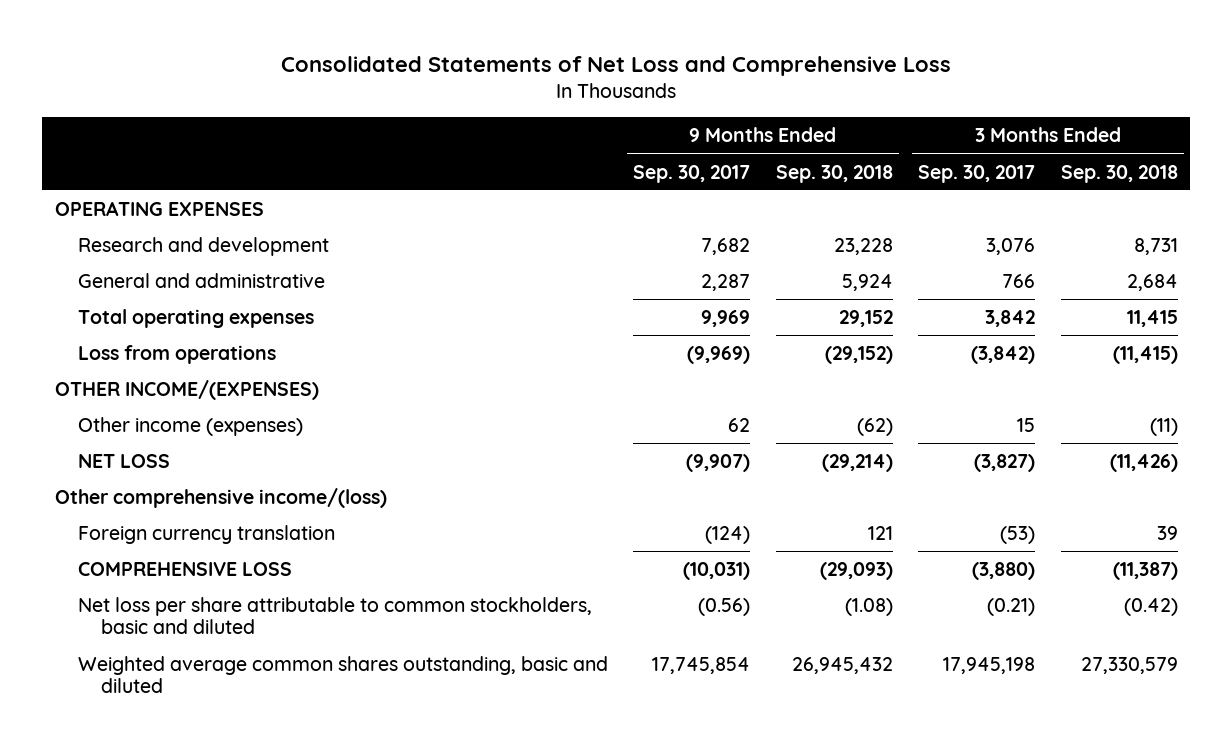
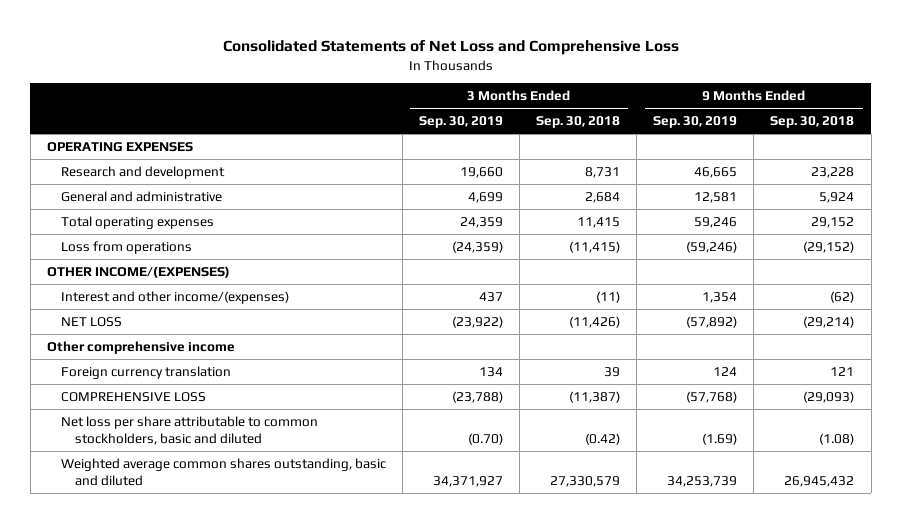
- | 9 Months Ended Sep. 30, 2017 | 9 Months Ended Sep. 30, 2018 | 3 Months Ended Sep. 30, 2017 | 3 Months Ended Sep. 30, 2018
+ | 3 Months Ended Sep. 30, 2019 | 3 Months Ended Sep. 30, 2018 | 9 Months Ended Sep. 30, 2019 | 9 Months Ended Sep. 30, 2018
- Other income (expenses) | 62 | (62) | 15 | (11)
+ Interest and other income/(expenses) | 437 | (11) | 1,354 | (62)
- Other comprehensive income/(loss)
+ Other comprehensive income

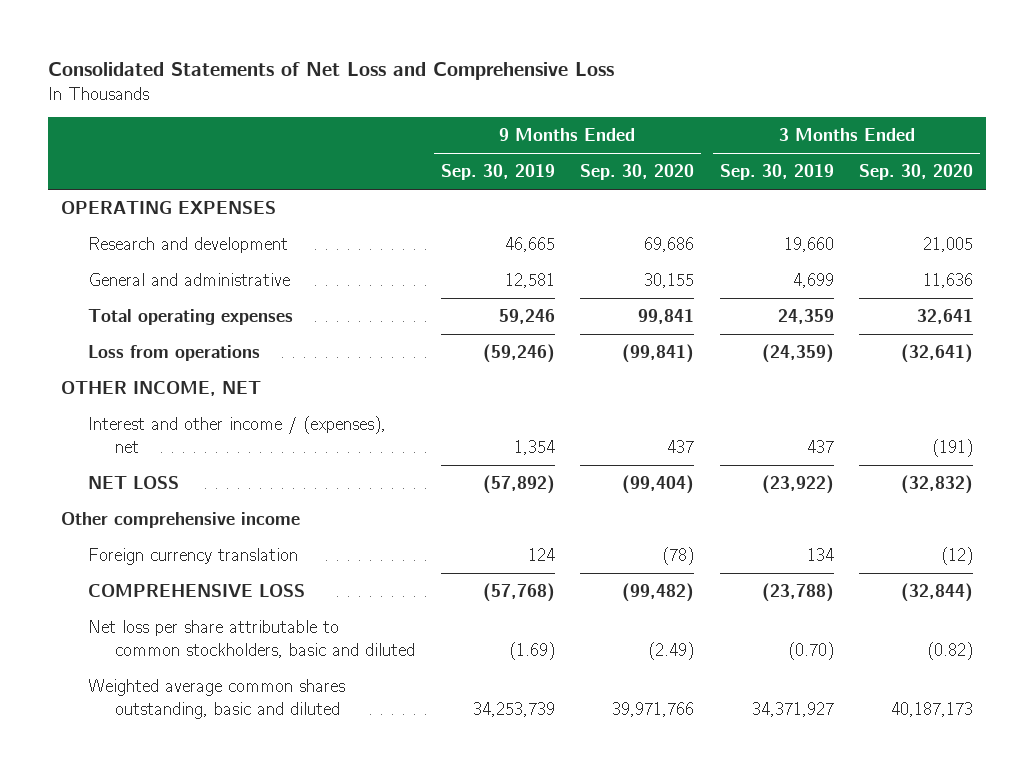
- | 3 Months Ended Sep. 30, 2019 | 3 Months Ended Sep. 30, 2018 | 9 Months Ended Sep. 30, 2019 | 9 Months Ended Sep. 30, 2018
+ | 9 Months Ended Sep. 30, 2019 | 9 Months Ended Sep. 30, 2020 | 3 Months Ended Sep. 30, 2019 | 3 Months Ended Sep. 30, 2020
- OTHER INCOME/(EXPENSES)
- Interest and other income/(expenses) | 437 | (11) | 1,354 | (62)
+ OTHER INCOME, NET
+ Interest and other income / (expenses), net | 1,354 | 437 | 437 | (191)

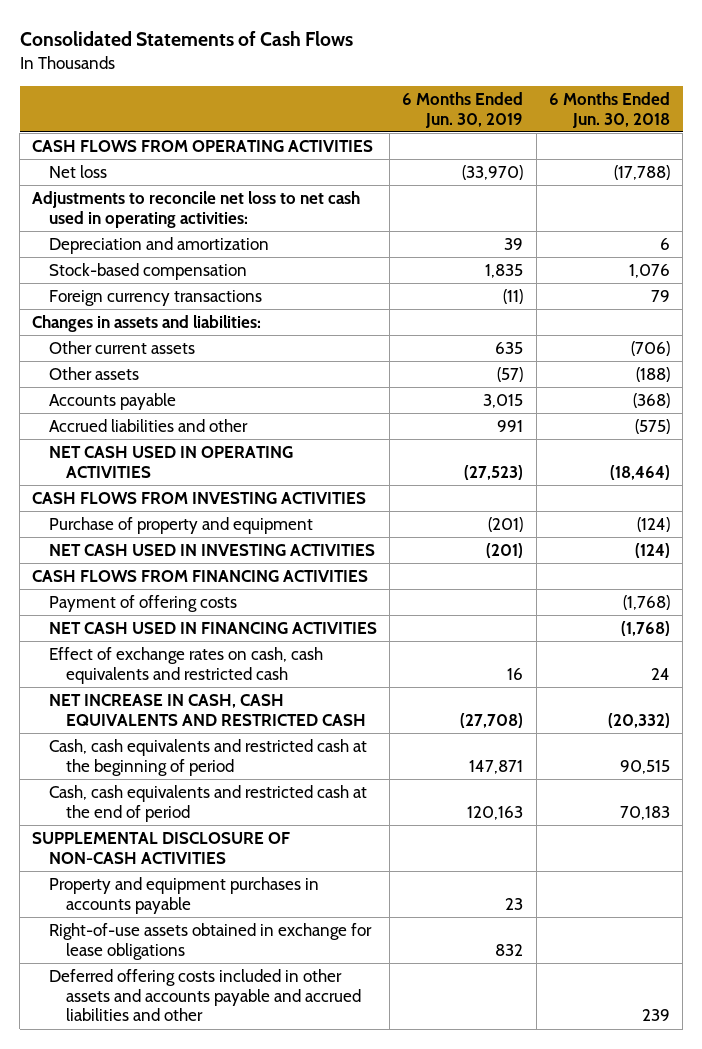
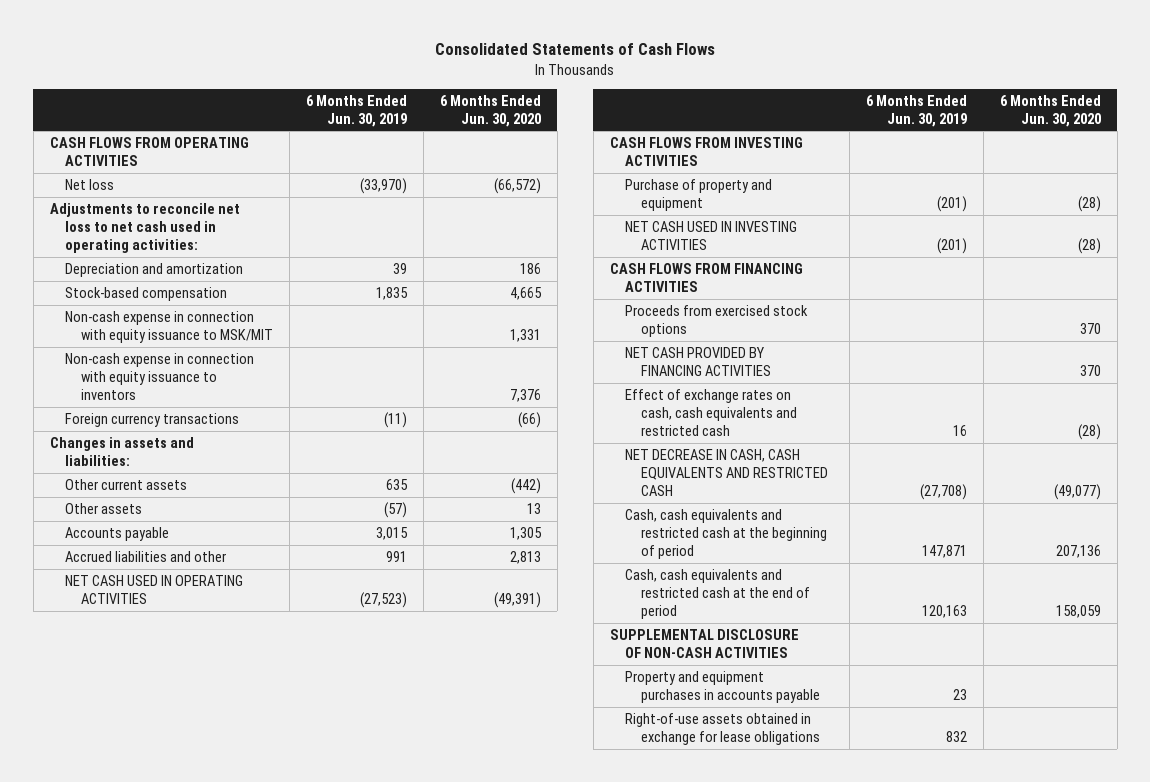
- | 6 Months Ended Jun. 30, 2019 | 6 Months Ended Jun. 30, 2018
+ | 6 Months Ended Jun. 30, 2019 | 6 Months Ended Jun. 30, 2020
+ Non-cash expense in connection with equity issuance to MSK/MIT | | 1,331
+ Non-cash expense in connection with equity issuance to inventors | | 7,376
- Payment of offering costs | | (1,768)
- NET CASH USED IN FINANCING ACTIVITIES | | (1,768)
+ Proceeds from exercised stock options | | 370
+ NET CASH PROVIDED BY FINANCING ACTIVITIES | | 370
- NET INCREASE IN CASH, CASH EQUIVALENTS AND RESTRICTED CASH | (27,708) | (20,332)
+ NET DECREASE IN CASH, CASH EQUIVALENTS AND RESTRICTED CASH | (27,708) | (49,077)
- Deferred offering costs included in other assets and accounts payable and accrued liabilities and other | | 239

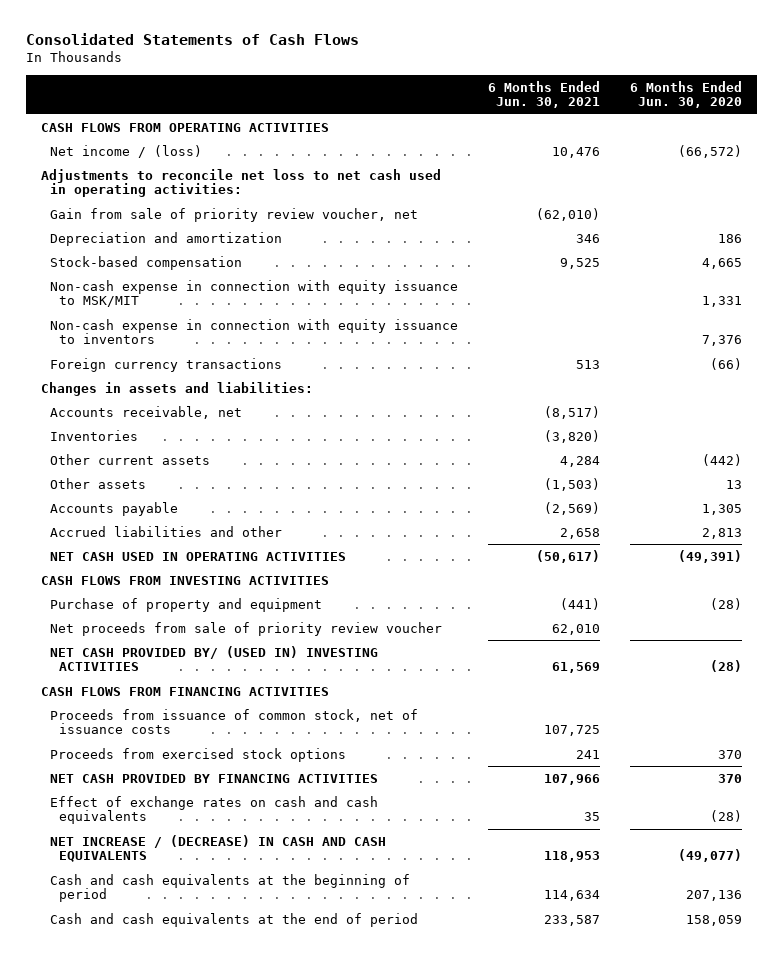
- | 6 Months Ended Jun. 30, 2019 | 6 Months Ended Jun. 30, 2020
+ | 6 Months Ended Jun. 30, 2021 | 6 Months Ended Jun. 30, 2020
- Net loss | (33,970) | (66,572)
+ Net income / (loss) | 10,476 | (66,572)
+ Gain from sale of priority review voucher, net | (62,010) |
+ Accounts receivable, net | (8,517) |
+ Inventories | (3,820) |
- NET CASH USED IN INVESTING ACTIVITIES | (201) | (28)
+ Net proceeds from sale of priority review voucher | 62,010 |
+ NET CASH PROVIDED BY/ (USED IN) INVESTING ACTIVITIES | 61,569 | (28)
+ Proceeds from issuance of common stock, net of issuance costs | 107,725 |
- Effect of exchange rates on cash, cash equivalents and restricted cash | 16 | (28)
- NET DECREASE IN CASH, CASH EQUIVALENTS AND RESTRICTED CASH | (27,708) | (49,077)
- Cash, cash equivalents and restricted cash at the beginning of period | 147,871 | 207,136
- Cash, cash equivalents and restricted cash at the end of period | 120,163 | 158,059
- SUPPLEMENTAL DISCLOSURE OF NON-CASH ACTIVITIES
- Property and equipment purchases in accounts payable | 23 |
- Right-of-use assets obtained in exchange for lease obligations | 832 |
+ Effect of exchange rates on cash and cash equivalents | 35 | (28)
+ NET INCREASE / (DECREASE) IN CASH AND CASH EQUIVALENTS | 118,953 | (49,077)
+ Cash and cash equivalents at the beginning of period | 114,634 | 207,136
+ Cash and cash equivalents at the end of period | 233,587 | 158,059

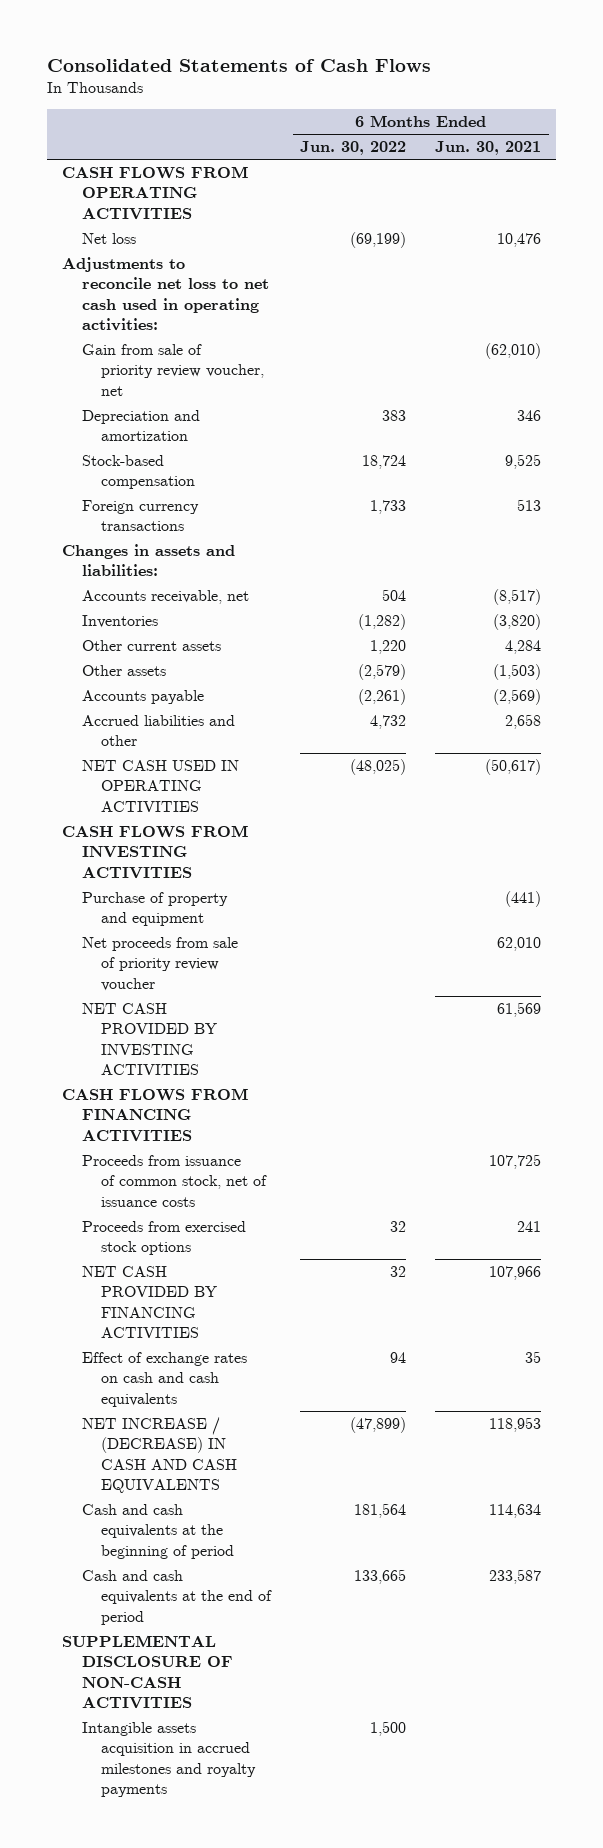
- | 6 Months Ended Jun. 30, 2021 | 6 Months Ended Jun. 30, 2020
+ | 6 Months Ended Jun. 30, 2022 | 6 Months Ended Jun. 30, 2021
- Net income / (loss) | 10,476 | (66,572)
+ Net loss | (69,199) | 10,476
- Non-cash expense in connection with equity issuance to MSK/MIT | | 1,331
- Non-cash expense in connection with equity issuance to inventors | | 7,376
- NET CASH PROVIDED BY/ (USED IN) INVESTING ACTIVITIES | 61,569 | (28)
+ NET CASH PROVIDED BY INVESTING ACTIVITIES | | 61,569
+ SUPPLEMENTAL DISCLOSURE OF NON-CASH ACTIVITIES
+ Intangible assets acquisition in accrued milestones and royalty payments | 1,500 |

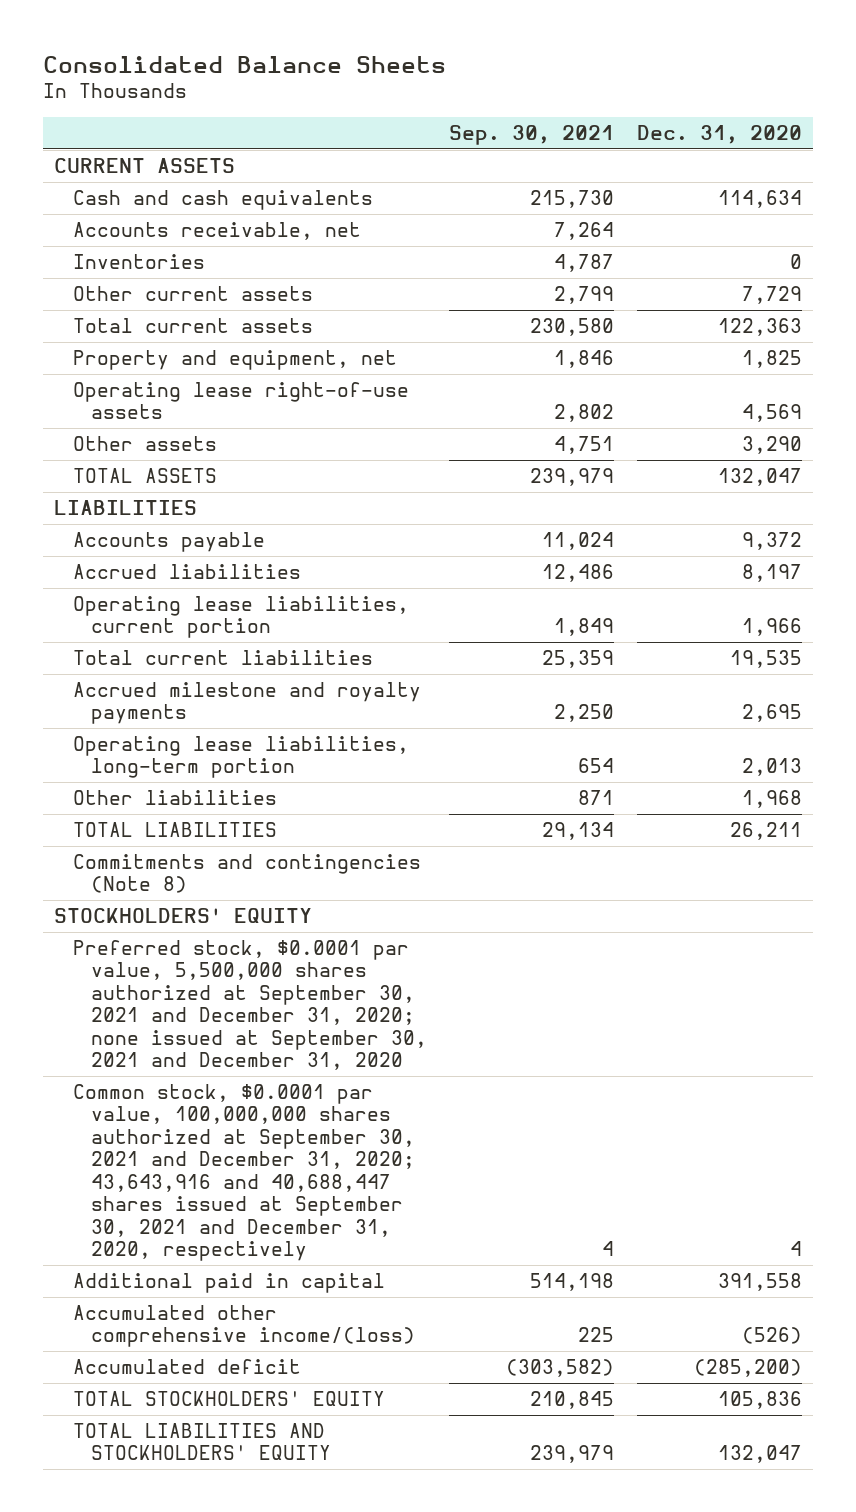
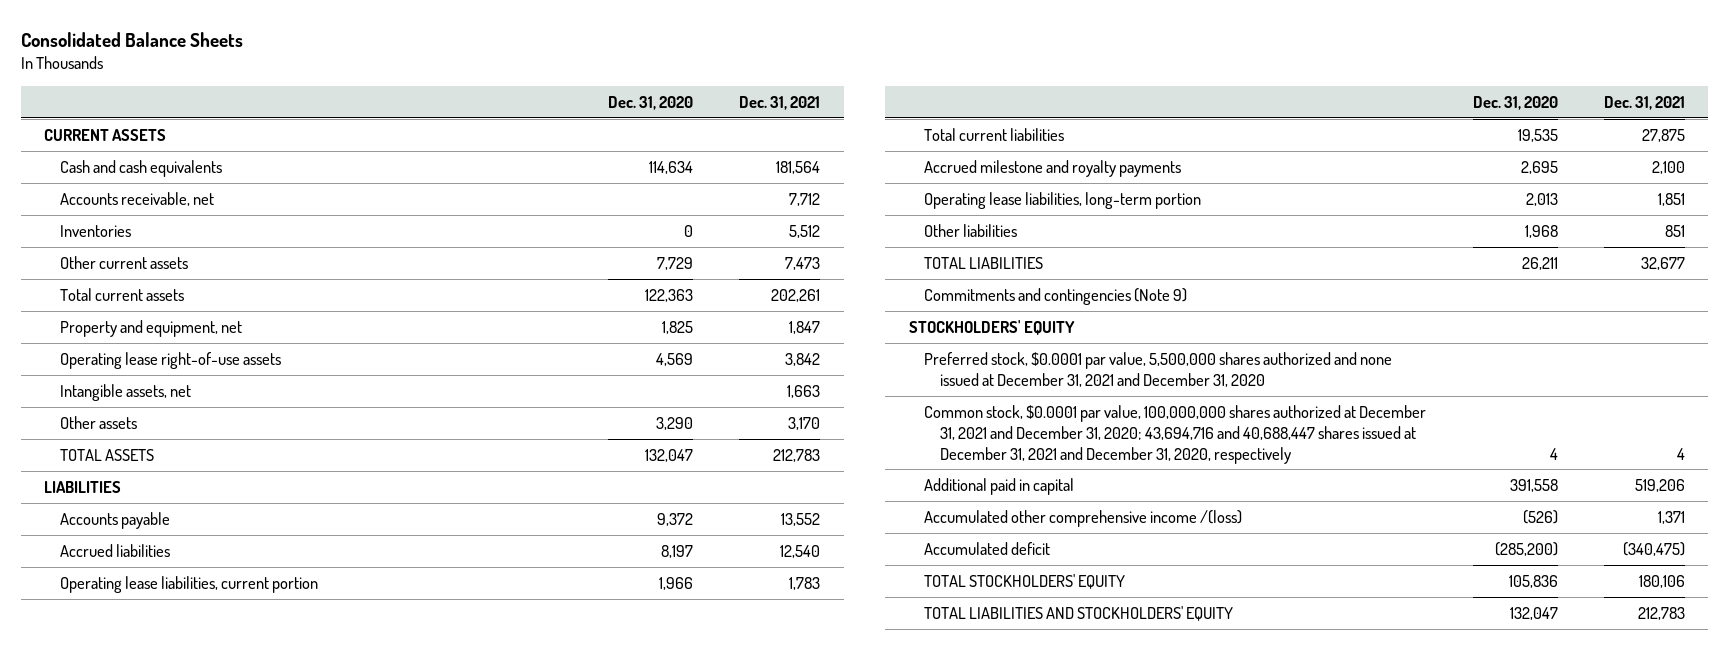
- | Sep. 30, 2021 | Dec. 31, 2020
+ | Dec. 31, 2020 | Dec. 31, 2021
+ Intangible assets, net | | 1,663
- Commitments and contingencies (Note 8)
+ Commitments and contingencies (Note 9)
- Preferred stock, $0.0001 par value, 5,500,000 shares authorized at September 30, 2021 and December 31, 2020; none issued at September 30, 2021 and December 31, 2020
- Common stock, $0.0001 par value, 100,000,000 shares authorized at September 30, 2021 and December 31, 2020; 43,643,916 and 40,688,447 shares issued at September 30, 2021 and December 31, 2020, respectively | 4 | 4
+ Preferred stock, $0.0001 par value, 5,500,000 shares authorized and none issued at December 31, 2021 and December 31, 2020
+ Common stock, $0.0001 par value, 100,000,000 shares authorized at December 31, 2021 and December 31, 2020; 43,694,716 and 40,688,447 shares issued at December 31, 2021 and December 31, 2020, respectively | 4 | 4
- Accumulated other comprehensive income/(loss) | 225 | (526)
+ Accumulated other comprehensive income /(loss) | (526) | 1,371

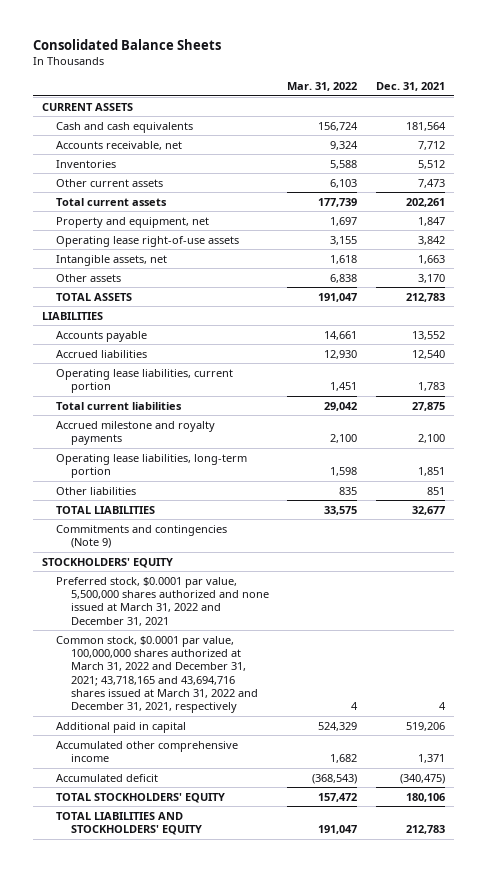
- | Dec. 31, 2020 | Dec. 31, 2021
+ | Mar. 31, 2022 | Dec. 31, 2021
- Preferred stock, $0.0001 par value, 5,500,000 shares authorized and none issued at December 31, 2021 and December 31, 2020
- Common stock, $0.0001 par value, 100,000,000 shares authorized at December 31, 2021 and December 31, 2020; 43,694,716 and 40,688,447 shares issued at December 31, 2021 and December 31, 2020, respectively | 4 | 4
+ Preferred stock, $0.0001 par value, 5,500,000 shares authorized and none issued at March 31, 2022 and December 31, 2021
+ Common stock, $0.0001 par value, 100,000,000 shares authorized at March 31, 2022 and December 31, 2021; 43,718,165 and 43,694,716 shares issued at March 31, 2022 and December 31, 2021, respectively | 4 | 4
- Accumulated other comprehensive income /(loss) | (526) | 1,371
+ Accumulated other comprehensive income | 1,682 | 1,371

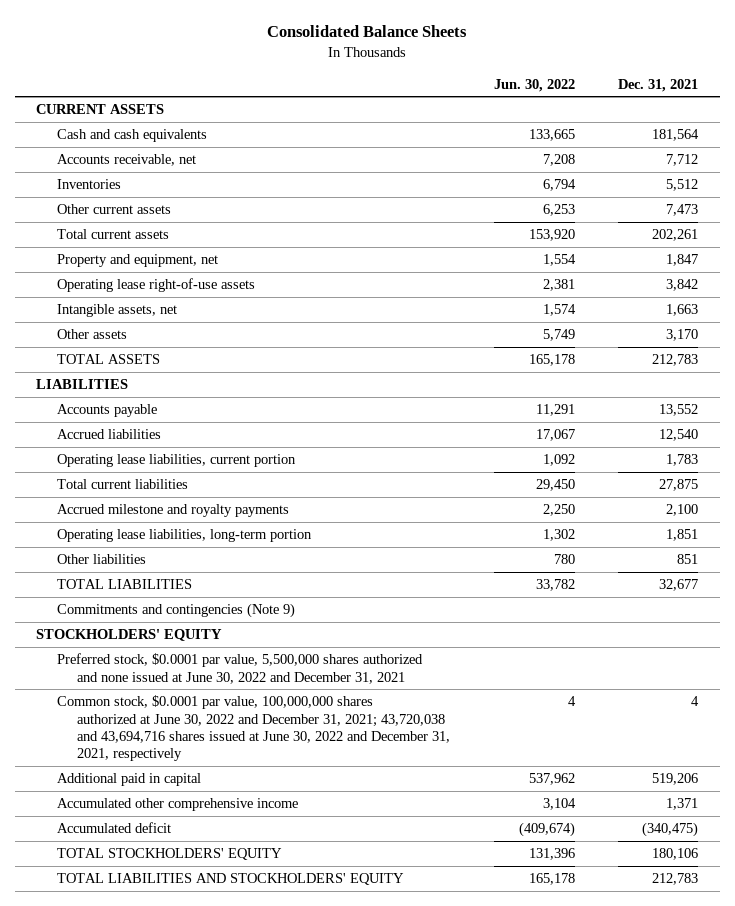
- | Mar. 31, 2022 | Dec. 31, 2021
+ | Jun. 30, 2022 | Dec. 31, 2021
- Preferred stock, $0.0001 par value, 5,500,000 shares authorized and none issued at March 31, 2022 and December 31, 2021
- Common stock, $0.0001 par value, 100,000,000 shares authorized at March 31, 2022 and December 31, 2021; 43,718,165 and 43,694,716 shares issued at March 31, 2022 and December 31, 2021, respectively | 4 | 4
+ Preferred stock, $0.0001 par value, 5,500,000 shares authorized and none issued at June 30, 2022 and December 31, 2021
+ Common stock, $0.0001 par value, 100,000,000 shares authorized at June 30, 2022 and December 31, 2021; 43,720,038 and 43,694,716 shares issued at June 30, 2022 and December 31, 2021, respectively | 4 | 4

